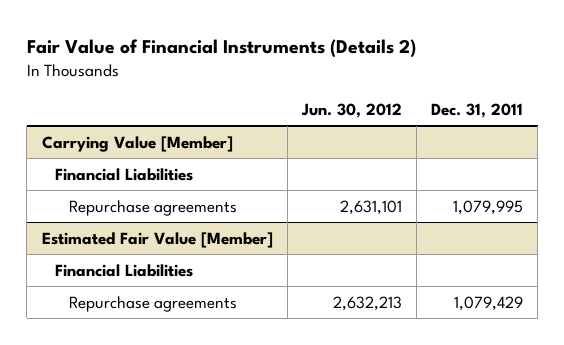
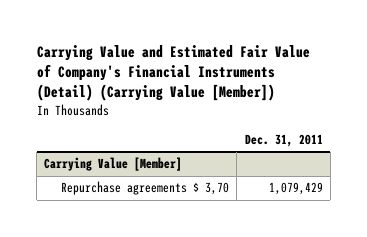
- Fair Value of Financial Instruments (Details 2)
+ Carrying Value and Estimated Fair Value of Company's Financial Instruments (Detail) (Carrying Value [Member])
- | Jun. 30, 2012 | Dec. 31, 2011
+ | Dec. 31, 2011
@ Carrying Value [Member]
- Financial Liabilities
- Repurchase agreements | 2,631,101 | 1,079,995
- Estimated Fair Value [Member]
- Financial Liabilities
- Repurchase agreements | 2,632,213 | 1,079,429
@ Carrying Value [Member]
+ Repurchase agreements $ 3,70 | 1,079,429

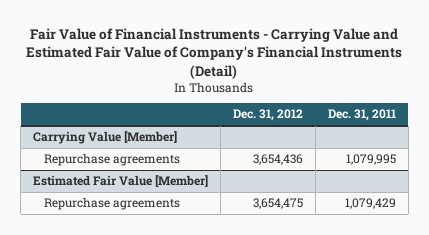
- Carrying Value and Estimated Fair Value of Company's Financial Instruments (Detail) (Carrying Value [Member])
+ Fair Value of Financial Instruments - Carrying Value and Estimated Fair Value of Company's Financial Instruments (Detail)
- | Dec. 31, 2011
+ | Dec. 31, 2012 | Dec. 31, 2011
@ Carrying Value [Member]
- Repurchase agreements $ 3,70 | 1,079,429
+ Repurchase agreements | 3,654,436 | 1,079,995
+ Estimated Fair Value [Member]
+ Repurchase agreements | 3,654,475 | 1,079,429

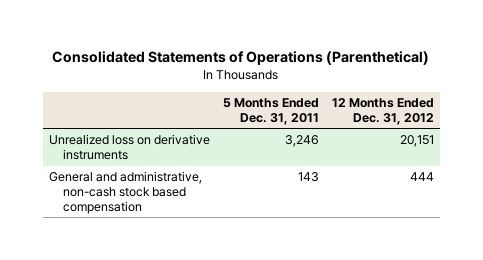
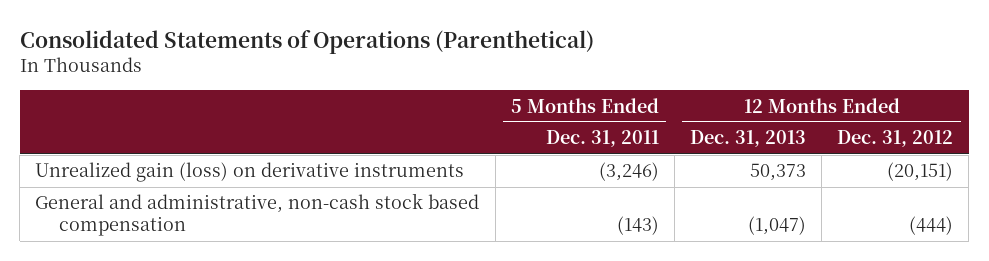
- | 5 Months Ended Dec. 31, 2011 | 12 Months Ended Dec. 31, 2012
+ | 5 Months Ended Dec. 31, 2011 | 12 Months Ended Dec. 31, 2013 | 12 Months Ended Dec. 31, 2012
- Unrealized loss on derivative instruments | 3,246 | 20,151
- General and administrative, non-cash stock based compensation | 143 | 444
+ Unrealized gain (loss) on derivative instruments | (3,246) | 50,373 | (20,151)
+ General and administrative, non-cash stock based compensation | (143) | (1,047) | (444)

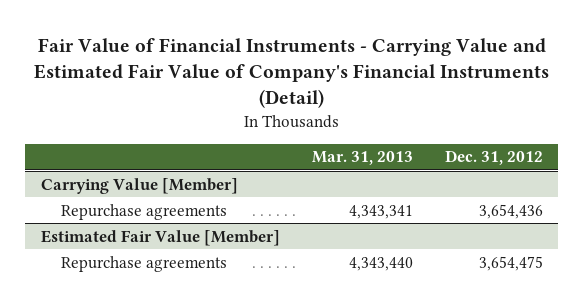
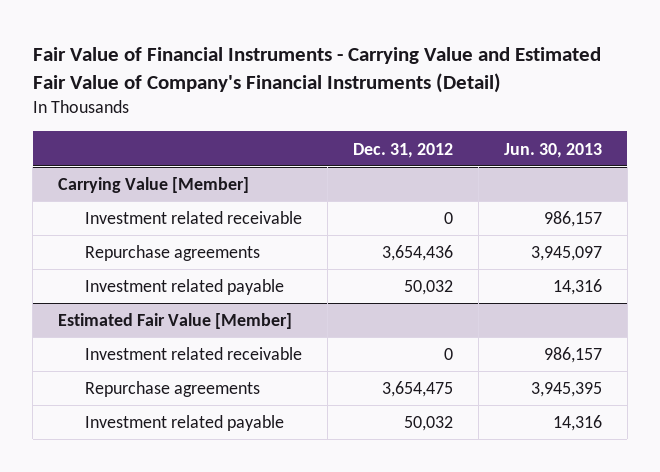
- | Mar. 31, 2013 | Dec. 31, 2012
+ | Dec. 31, 2012 | Jun. 30, 2013
@ Carrying Value [Member]
+ Investment related receivable | 0 | 986,157
+ Investment related payable | 50,032 | 14,316
@ Estimated Fair Value [Member]
+ Investment related receivable | 0 | 986,157
+ Investment related payable | 50,032 | 14,316

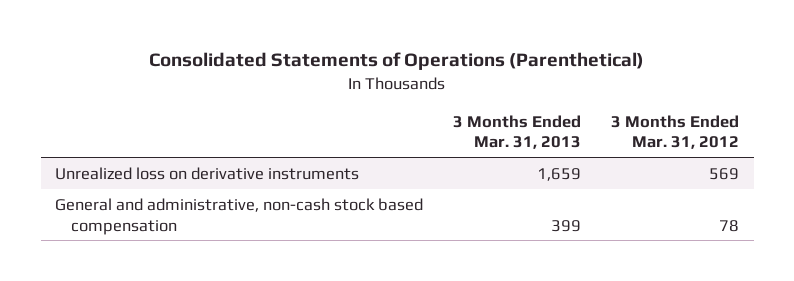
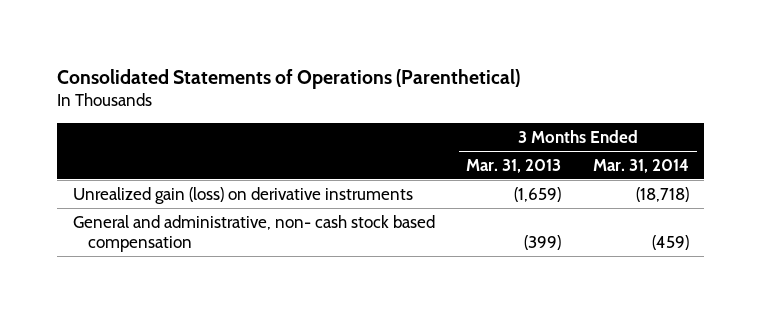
- | 3 Months Ended Mar. 31, 2013 | 3 Months Ended Mar. 31, 2012
+ | 3 Months Ended Mar. 31, 2013 | 3 Months Ended Mar. 31, 2014
- Unrealized loss on derivative instruments | 1,659 | 569
- General and administrative, non-cash stock based compensation | 399 | 78
+ Unrealized gain (loss) on derivative instruments | (1,659) | (18,718)
+ General and administrative, non- cash stock based compensation | (399) | (459)

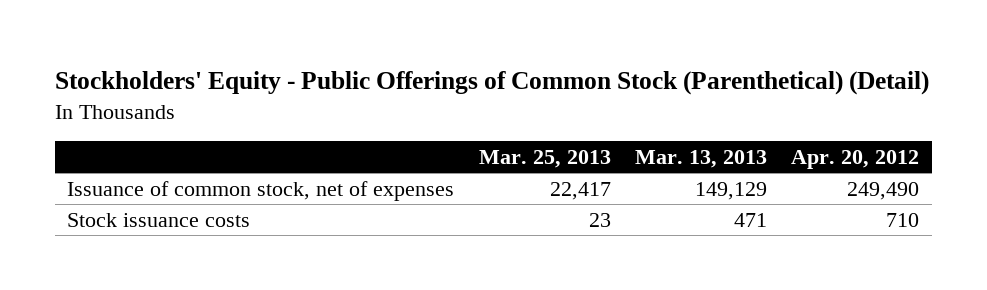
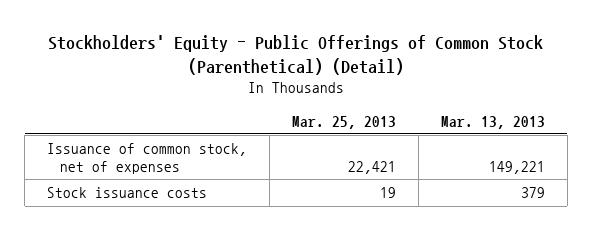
- | Mar. 25, 2013 | Mar. 13, 2013 | Apr. 20, 2012
+ | Mar. 25, 2013 | Mar. 13, 2013
- Issuance of common stock, net of expenses | 22,417 | 149,129 | 249,490
- Stock issuance costs | 23 | 471 | 710
+ Issuance of common stock, net of expenses | 22,421 | 149,221
+ Stock issuance costs | 19 | 379

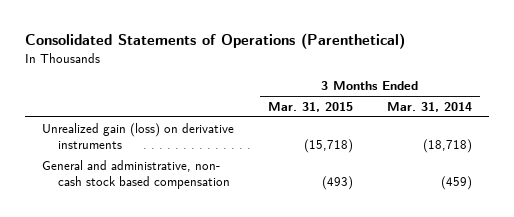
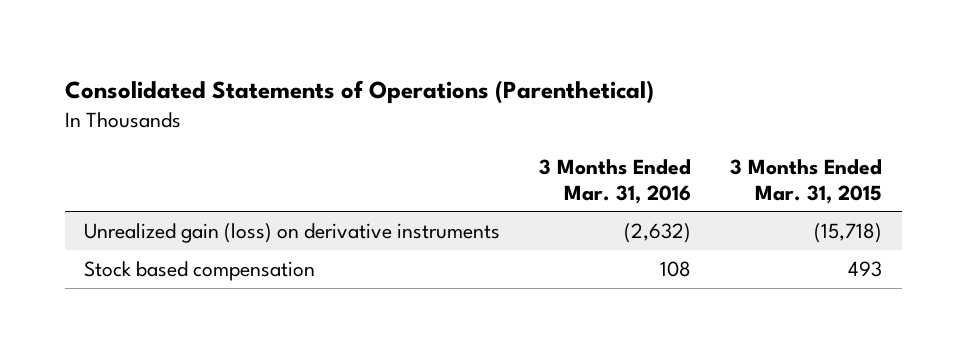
- | 3 Months Ended Mar. 31, 2015 | 3 Months Ended Mar. 31, 2014
+ | 3 Months Ended Mar. 31, 2016 | 3 Months Ended Mar. 31, 2015
- General and administrative, non- cash stock based compensation | (493) | (459)
+ Stock based compensation | 108 | 493

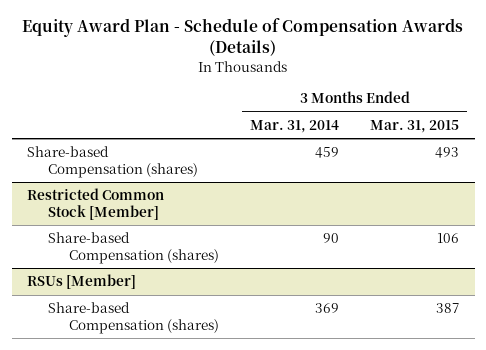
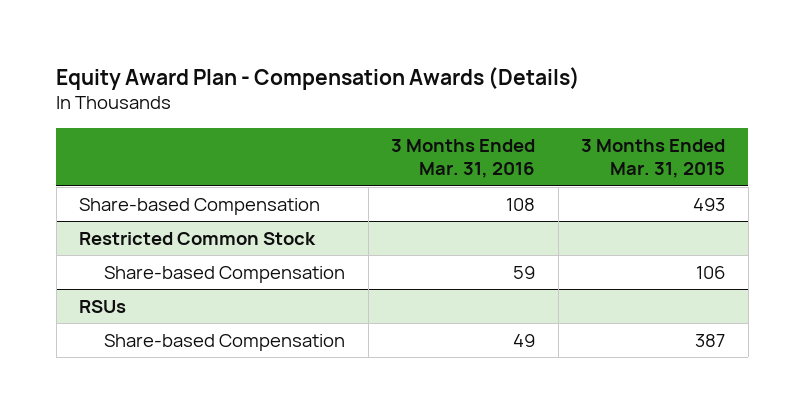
- Equity Award Plan - Schedule of Compensation Awards (Details)
+ Equity Award Plan - Compensation Awards (Details)
- | 3 Months Ended Mar. 31, 2014 | 3 Months Ended Mar. 31, 2015
+ | 3 Months Ended Mar. 31, 2016 | 3 Months Ended Mar. 31, 2015
- Share-based Compensation (shares) | 459 | 493
- Restricted Common Stock [Member]
- Share-based Compensation (shares) | 90 | 106
- RSUs [Member]
- Share-based Compensation (shares) | 369 | 387
+ Share-based Compensation | 108 | 493
+ Restricted Common Stock
+ Share-based Compensation | 59 | 106
+ RSUs
+ Share-based Compensation | 49 | 387

